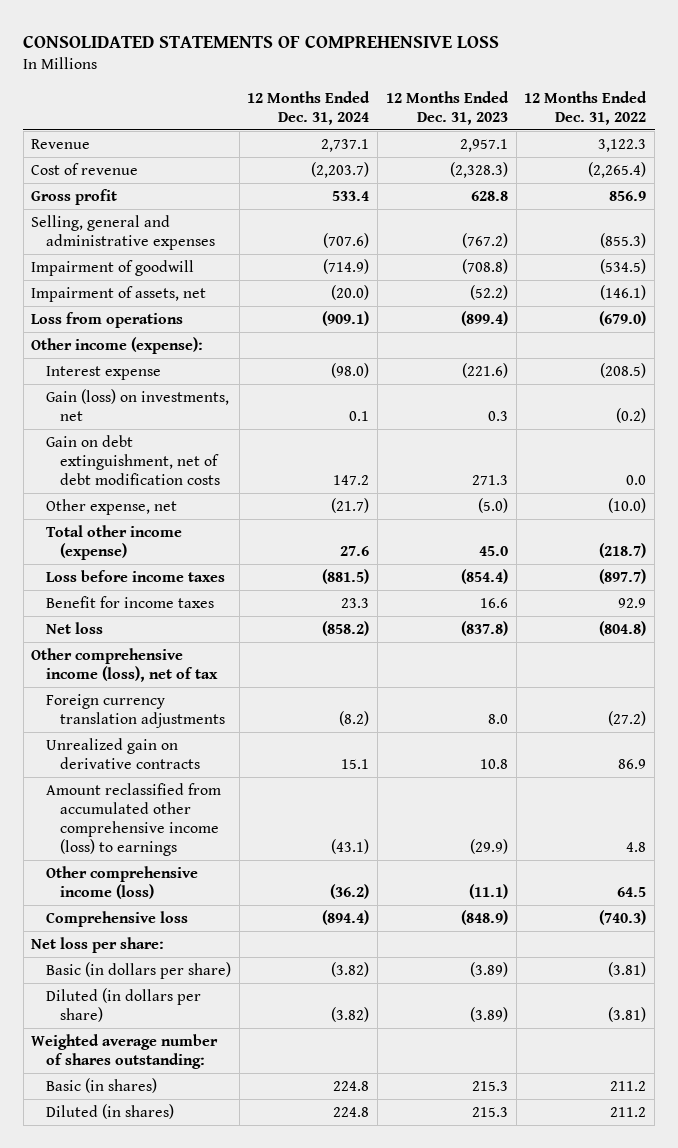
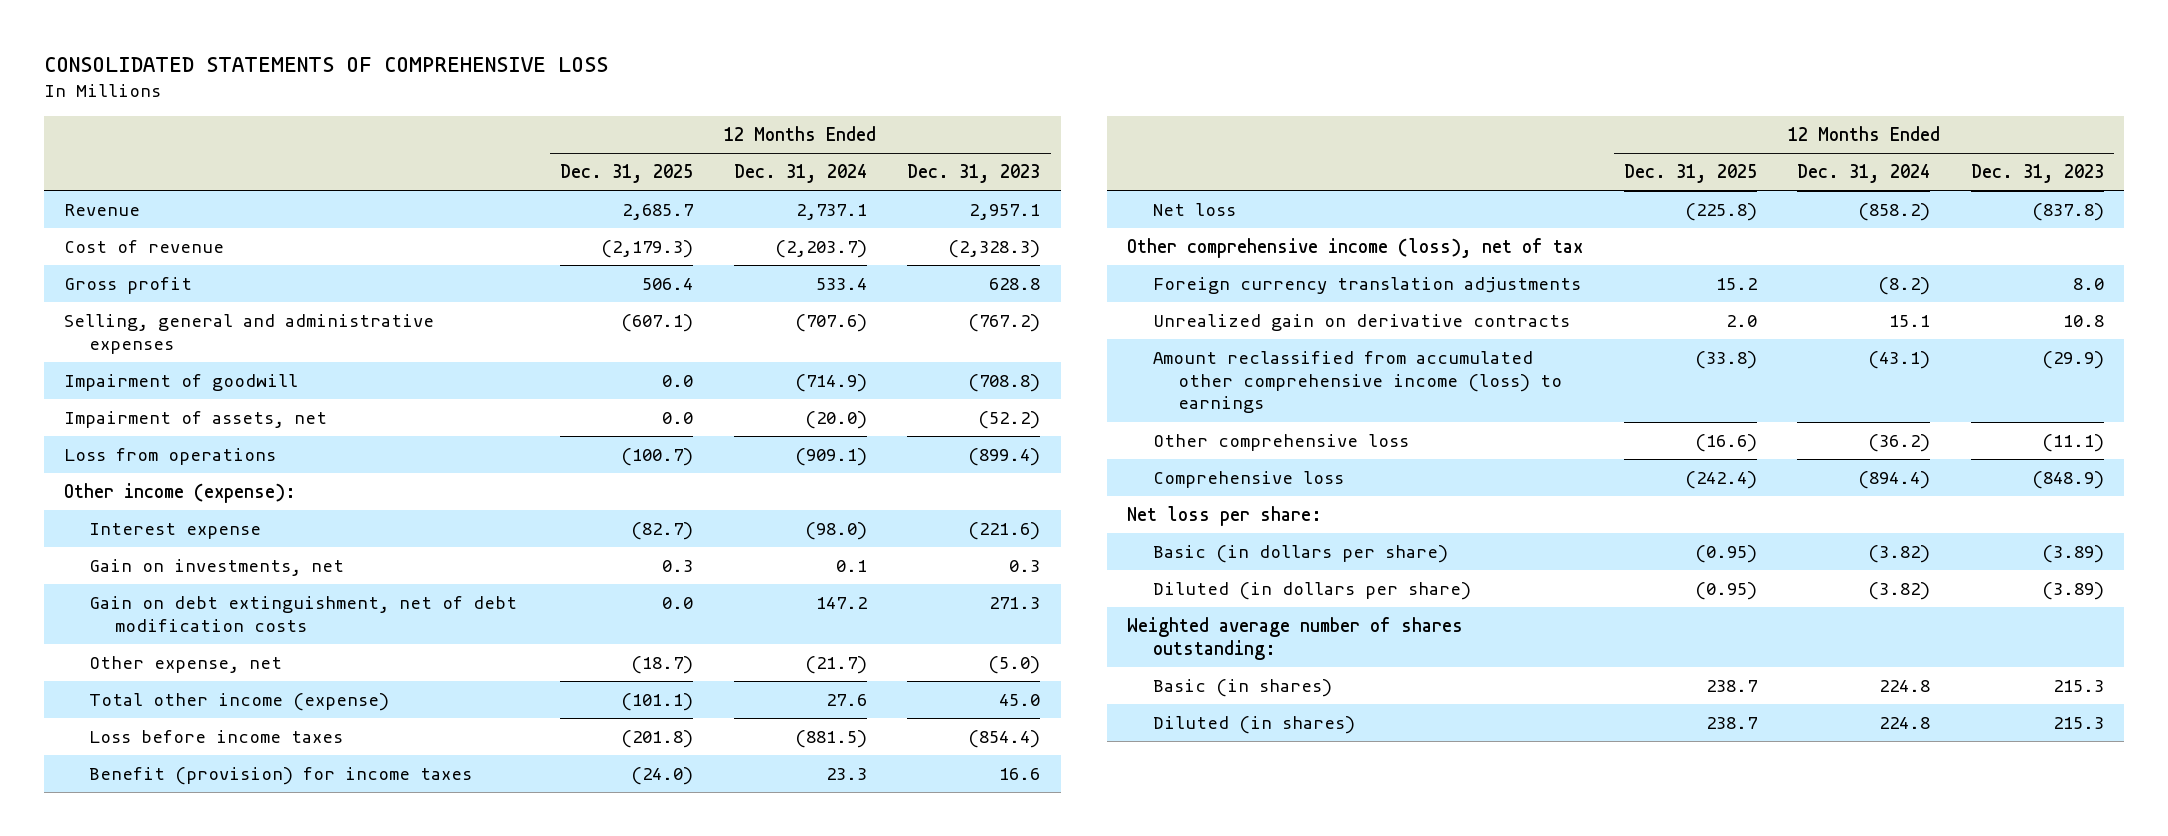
- | 12 Months Ended Dec. 31, 2024 | 12 Months Ended Dec. 31, 2023 | 12 Months Ended Dec. 31, 2022
+ | 12 Months Ended Dec. 31, 2025 | 12 Months Ended Dec. 31, 2024 | 12 Months Ended Dec. 31, 2023
- Gain (loss) on investments, net | 0.1 | 0.3 | (0.2)
+ Gain on investments, net | 0.3 | 0.1 | 0.3
- Benefit for income taxes | 23.3 | 16.6 | 92.9
+ Benefit (provision) for income taxes | (24.0) | 23.3 | 16.6
- Other comprehensive income (loss) | (36.2) | (11.1) | 64.5
+ Other comprehensive loss | (16.6) | (36.2) | (11.1)

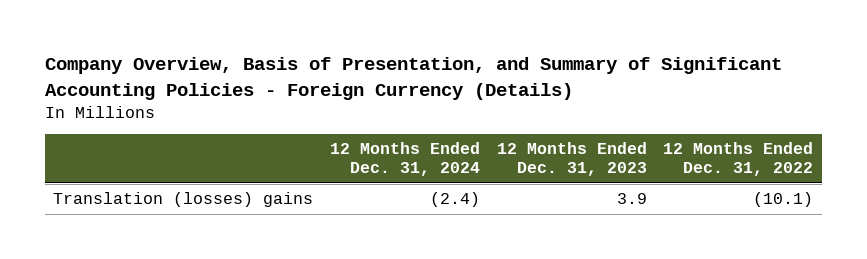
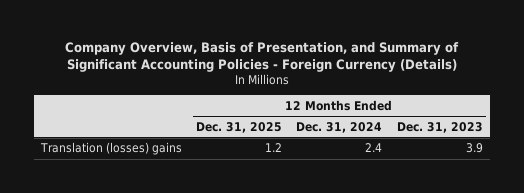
- | 12 Months Ended Dec. 31, 2024 | 12 Months Ended Dec. 31, 2023 | 12 Months Ended Dec. 31, 2022
+ | 12 Months Ended Dec. 31, 2025 | 12 Months Ended Dec. 31, 2024 | 12 Months Ended Dec. 31, 2023
- Translation (losses) gains | (2.4) | 3.9 | (10.1)
+ Translation (losses) gains | 1.2 | 2.4 | 3.9

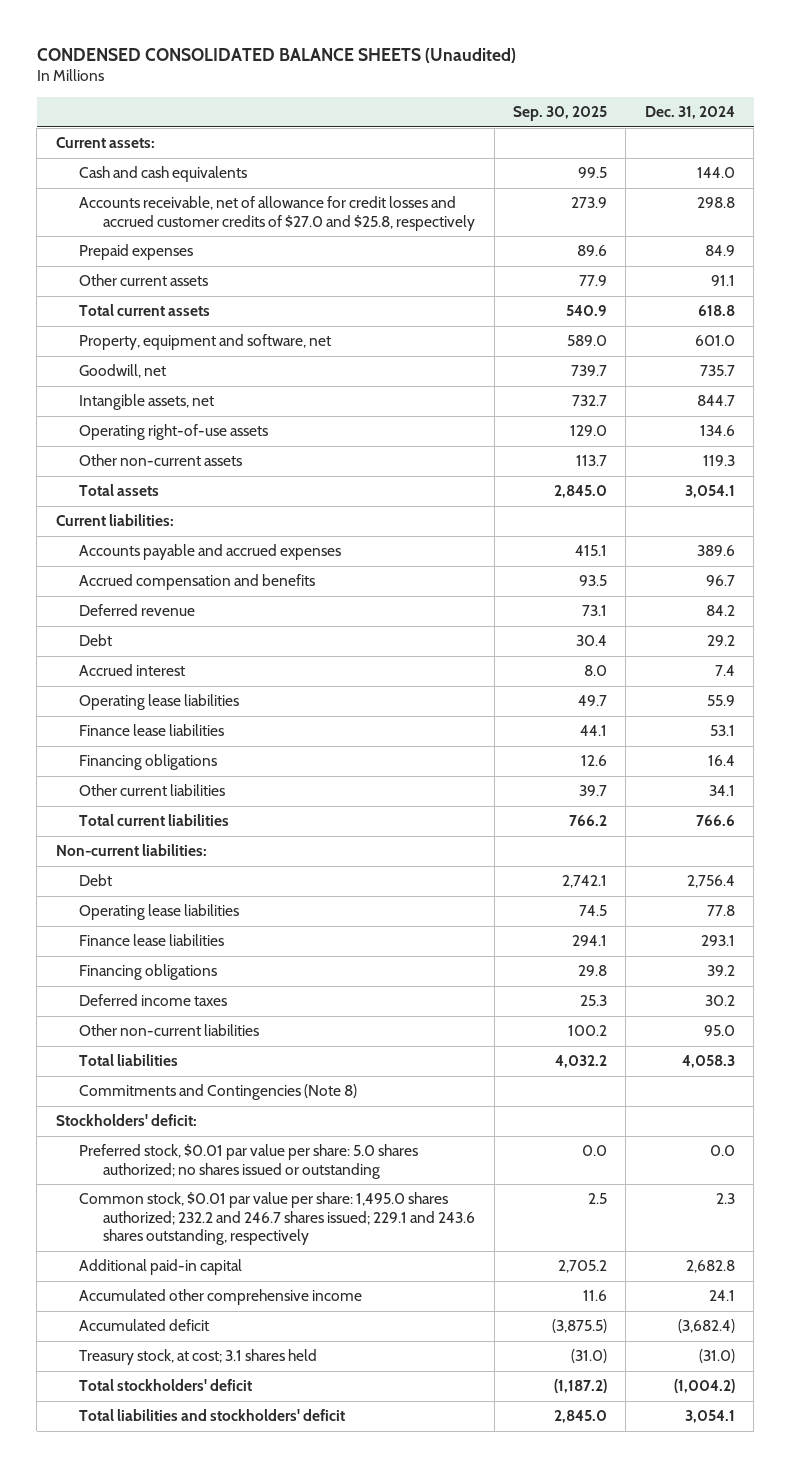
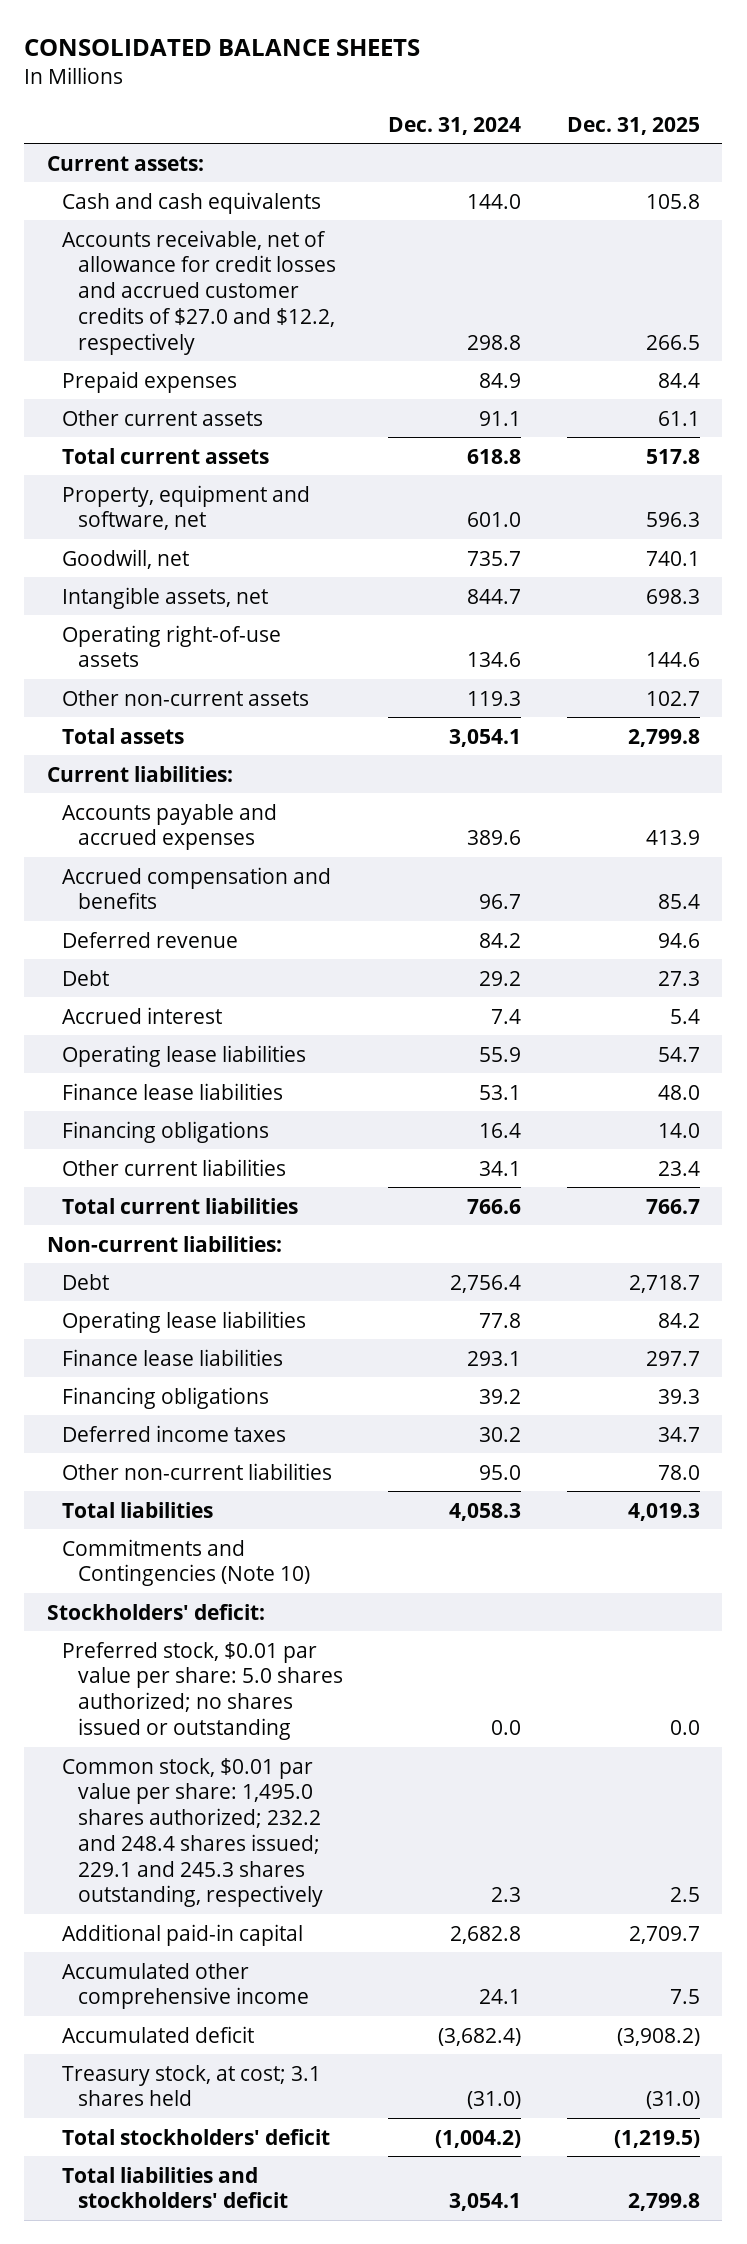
- CONDENSED CONSOLIDATED BALANCE SHEETS (Unaudited)
+ CONSOLIDATED BALANCE SHEETS
- | Sep. 30, 2025 | Dec. 31, 2024
+ | Dec. 31, 2024 | Dec. 31, 2025
- Accounts receivable, net of allowance for credit losses and accrued customer credits of $27.0 and $25.8, respectively | 273.9 | 298.8
+ Accounts receivable, net of allowance for credit losses and accrued customer credits of $27.0 and $12.2, respectively | 298.8 | 266.5
- Commitments and Contingencies (Note 8)
+ Commitments and Contingencies (Note 10)
- Common stock, $0.01 par value per share: 1,495.0 shares authorized; 232.2 and 246.7 shares issued; 229.1 and 243.6 shares outstanding, respectively | 2.5 | 2.3
+ Common stock, $0.01 par value per share: 1,495.0 shares authorized; 232.2 and 248.4 shares issued; 229.1 and 245.3 shares outstanding, respectively | 2.3 | 2.5

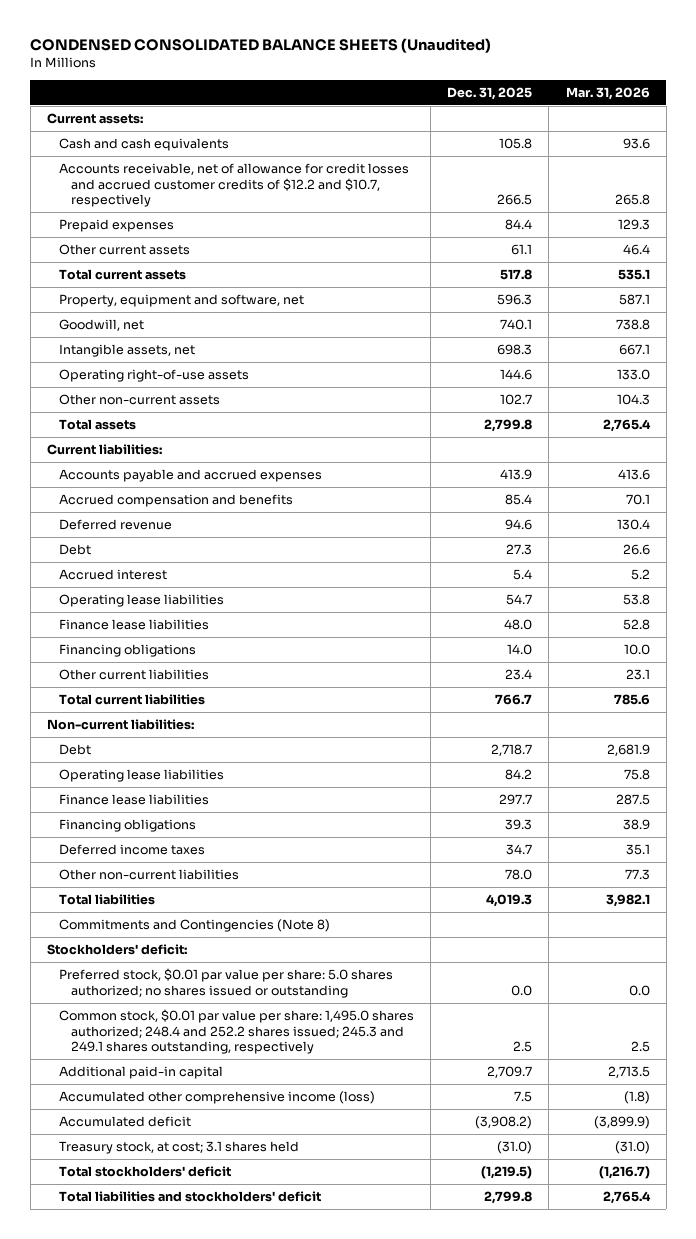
- CONSOLIDATED BALANCE SHEETS
+ CONDENSED CONSOLIDATED BALANCE SHEETS (Unaudited)
- | Dec. 31, 2024 | Dec. 31, 2025
+ | Dec. 31, 2025 | Mar. 31, 2026
- Accounts receivable, net of allowance for credit losses and accrued customer credits of $27.0 and $12.2, respectively | 298.8 | 266.5
+ Accounts receivable, net of allowance for credit losses and accrued customer credits of $12.2 and $10.7, respectively | 266.5 | 265.8
- Commitments and Contingencies (Note 10)
+ Commitments and Contingencies (Note 8)
- Common stock, $0.01 par value per share: 1,495.0 shares authorized; 232.2 and 248.4 shares issued; 229.1 and 245.3 shares outstanding, respectively | 2.3 | 2.5
+ Common stock, $0.01 par value per share: 1,495.0 shares authorized; 248.4 and 252.2 shares issued; 245.3 and 249.1 shares outstanding, respectively | 2.5 | 2.5
- Accumulated other comprehensive income | 24.1 | 7.5
+ Accumulated other comprehensive income (loss) | 7.5 | (1.8)

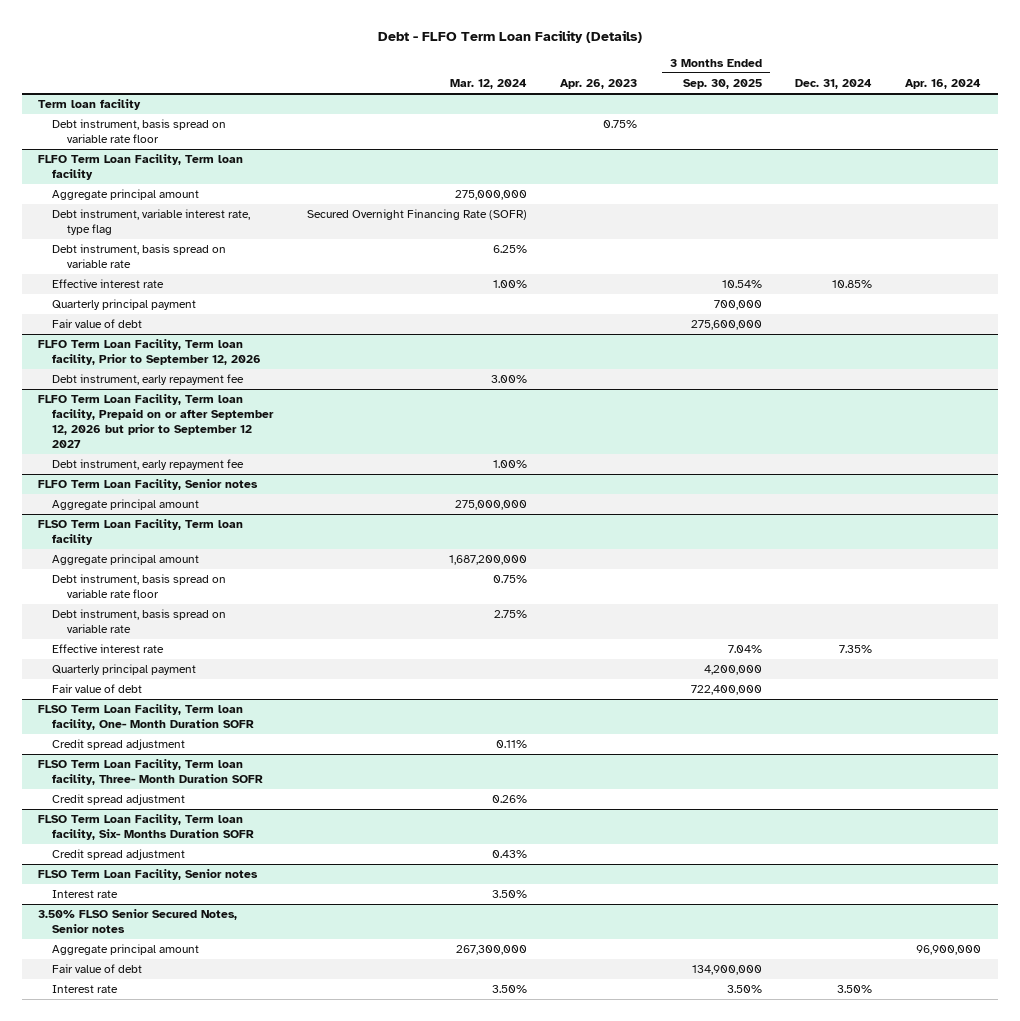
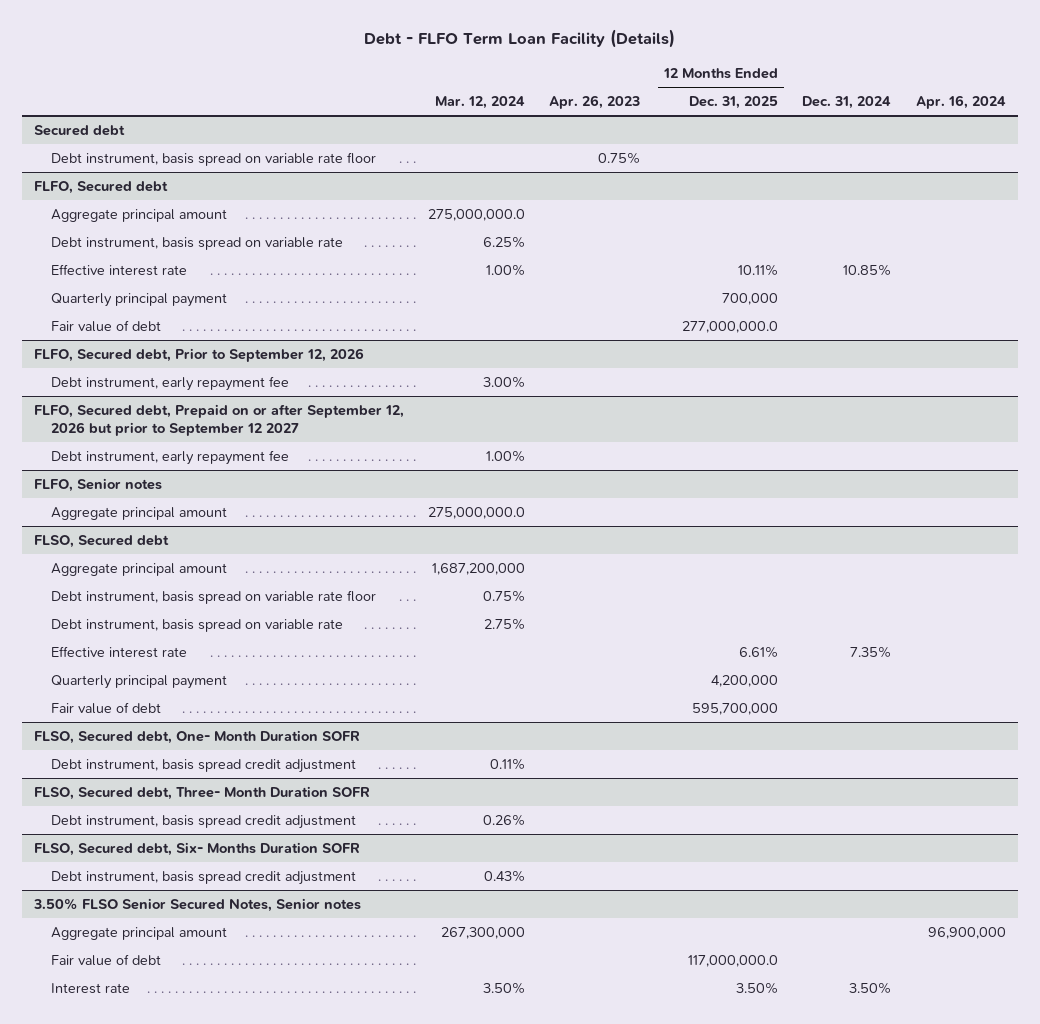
- | Mar. 12, 2024 | Apr. 26, 2023 | 3 Months Ended Sep. 30, 2025 | Dec. 31, 2024 | Apr. 16, 2024
+ | Mar. 12, 2024 | Apr. 26, 2023 | 12 Months Ended Dec. 31, 2025 | Dec. 31, 2024 | Apr. 16, 2024
- Term loan facility
+ Secured debt
- FLFO Term Loan Facility, Term loan facility
- Aggregate principal amount | 275,000,000 | | | |
- Debt instrument, variable interest rate, type flag | Secured Overnight Financing Rate (SOFR) | | | |
+ FLFO, Secured debt
+ Aggregate principal amount | 275,000,000.0 | | | |
- FLFO Term Loan Facility, Term loan facility, Prior to September 12, 2026
+ FLFO, Secured debt, Prior to September 12, 2026
- FLFO Term Loan Facility, Term loan facility, Prepaid on or after September 12, 2026 but prior to September 12 2027
+ FLFO, Secured debt, Prepaid on or after September 12, 2026 but prior to September 12 2027
- FLFO Term Loan Facility, Senior notes
- Aggregate principal amount | 275,000,000 | | | |
- FLSO Term Loan Facility, Term loan facility
+ FLFO, Senior notes
+ Aggregate principal amount | 275,000,000.0 | | | |
+ FLSO, Secured debt
- FLSO Term Loan Facility, Term loan facility, One- Month Duration SOFR
- Credit spread adjustment | 0.11% | | | |
- FLSO Term Loan Facility, Term loan facility, Three- Month Duration SOFR
- Credit spread adjustment | 0.26% | | | |
- FLSO Term Loan Facility, Term loan facility, Six- Months Duration SOFR
- Credit spread adjustment | 0.43% | | | |
- FLSO Term Loan Facility, Senior notes
- Interest rate | 3.50% | | | |
+ FLSO, Secured debt, One- Month Duration SOFR
+ Debt instrument, basis spread credit adjustment | 0.11% | | | |
+ FLSO, Secured debt, Three- Month Duration SOFR
+ Debt instrument, basis spread credit adjustment | 0.26% | | | |
+ FLSO, Secured debt, Six- Months Duration SOFR
+ Debt instrument, basis spread credit adjustment | 0.43% | | | |

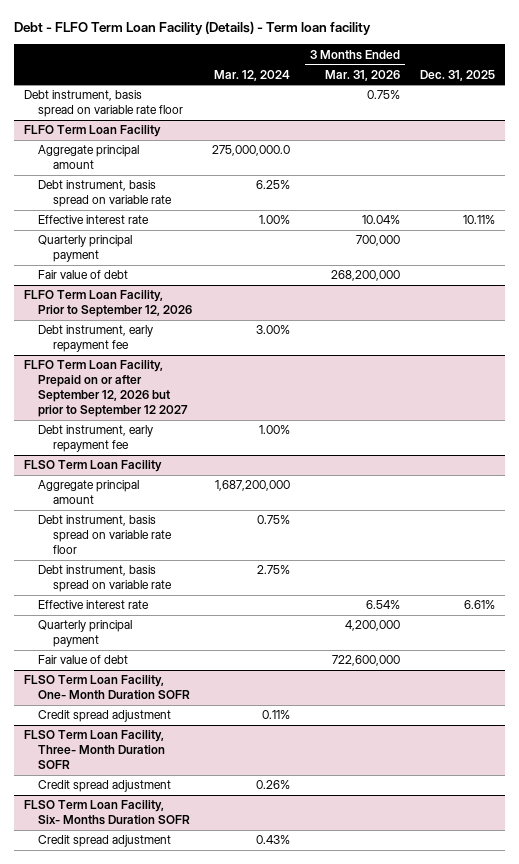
- Debt - FLFO Term Loan Facility (Details)
+ Debt - FLFO Term Loan Facility (Details) - Term loan facility
- | Mar. 12, 2024 | Apr. 26, 2023 | 12 Months Ended Dec. 31, 2025 | Dec. 31, 2024 | Apr. 16, 2024
+ | Mar. 12, 2024 | 3 Months Ended Mar. 31, 2026 | Dec. 31, 2025
- Secured debt
- FLFO, Secured debt
+ FLFO Term Loan Facility
- FLFO, Secured debt, Prior to September 12, 2026
+ FLFO Term Loan Facility, Prior to September 12, 2026
- FLFO, Secured debt, Prepaid on or after September 12, 2026 but prior to September 12 2027
+ FLFO Term Loan Facility, Prepaid on or after September 12, 2026 but prior to September 12 2027
- FLFO, Senior notes
- Aggregate principal amount | 275,000,000.0 | | | |
- FLSO, Secured debt
+ FLSO Term Loan Facility
- FLSO, Secured debt, One- Month Duration SOFR
- Debt instrument, basis spread credit adjustment | 0.11% | | | |
- FLSO, Secured debt, Three- Month Duration SOFR
- Debt instrument, basis spread credit adjustment | 0.26% | | | |
- FLSO, Secured debt, Six- Months Duration SOFR
- Debt instrument, basis spread credit adjustment | 0.43% | | | |
- 3.50% FLSO Senior Secured Notes, Senior notes
- Aggregate principal amount | 267,300,000 | | | | 96,900,000
- Fair value of debt | | | 117,000,000.0 | |
- Interest rate | 3.50% | | 3.50% | 3.50% |
+ FLSO Term Loan Facility, One- Month Duration SOFR
+ Credit spread adjustment | 0.11% | |
+ FLSO Term Loan Facility, Three- Month Duration SOFR
+ Credit spread adjustment | 0.26% | |
+ FLSO Term Loan Facility, Six- Months Duration SOFR
+ Credit spread adjustment | 0.43% | |

